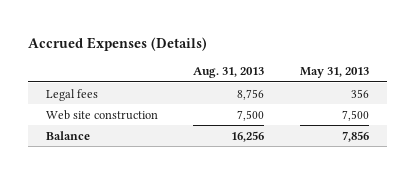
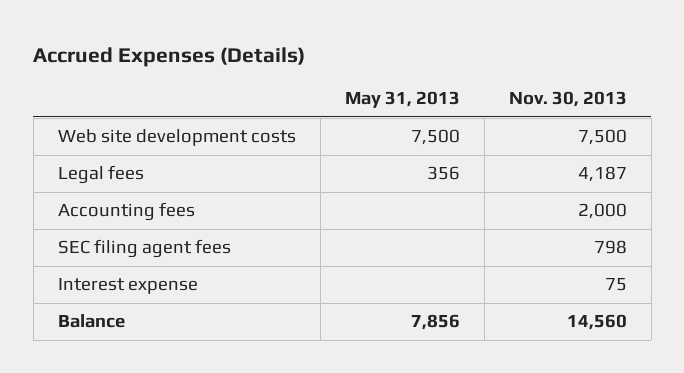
- | Aug. 31, 2013 | May 31, 2013
+ | May 31, 2013 | Nov. 30, 2013
+ Web site development costs | 7,500 | 7,500
- Web site construction | 7,500 | 7,500
+ Accounting fees | | 2,000
+ SEC filing agent fees | | 798
+ Interest expense | | 75

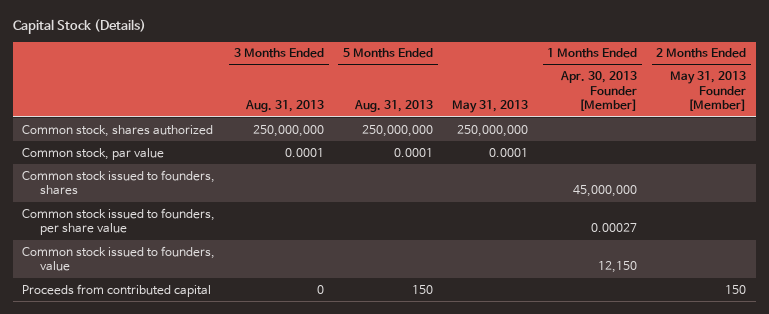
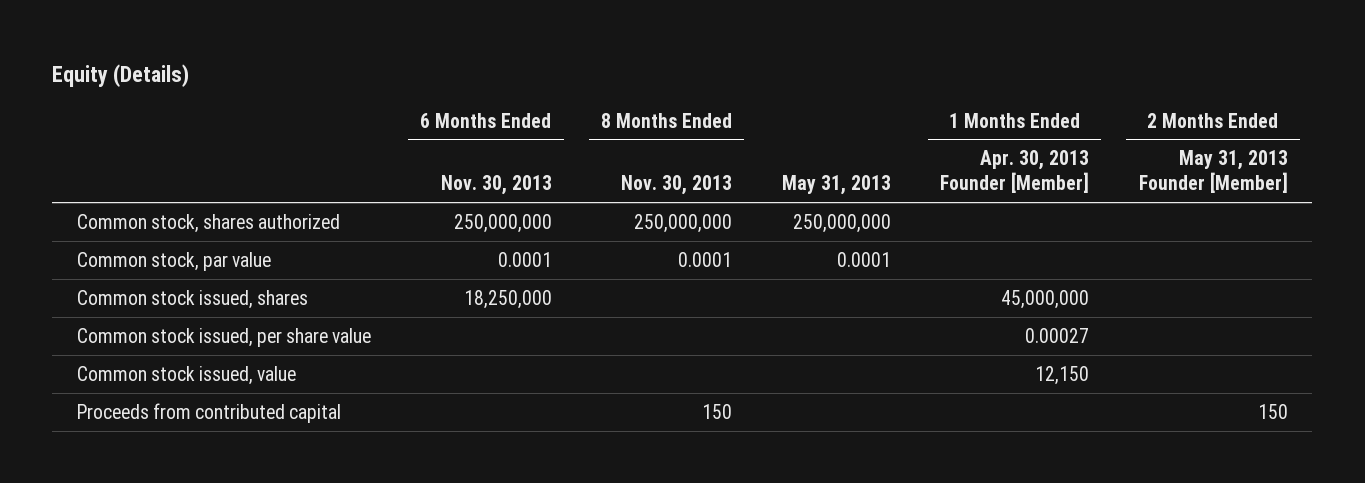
- Capital Stock (Details)
+ Equity (Details)
- | 3 Months Ended Aug. 31, 2013 | 5 Months Ended Aug. 31, 2013 | May 31, 2013 | 1 Months Ended Apr. 30, 2013 Founder [Member] | 2 Months Ended May 31, 2013 Founder [Member]
+ | 6 Months Ended Nov. 30, 2013 | 8 Months Ended Nov. 30, 2013 | May 31, 2013 | 1 Months Ended Apr. 30, 2013 Founder [Member] | 2 Months Ended May 31, 2013 Founder [Member]
- Common stock issued to founders, shares | | | | 45,000,000 |
- Common stock issued to founders, per share value | | | | 0.00027 |
- Common stock issued to founders, value | | | | 12,150 |
+ Common stock issued, shares | 18,250,000 | | | 45,000,000 |
+ Common stock issued, per share value | | | | 0.00027 |
+ Common stock issued, value | | | | 12,150 |

